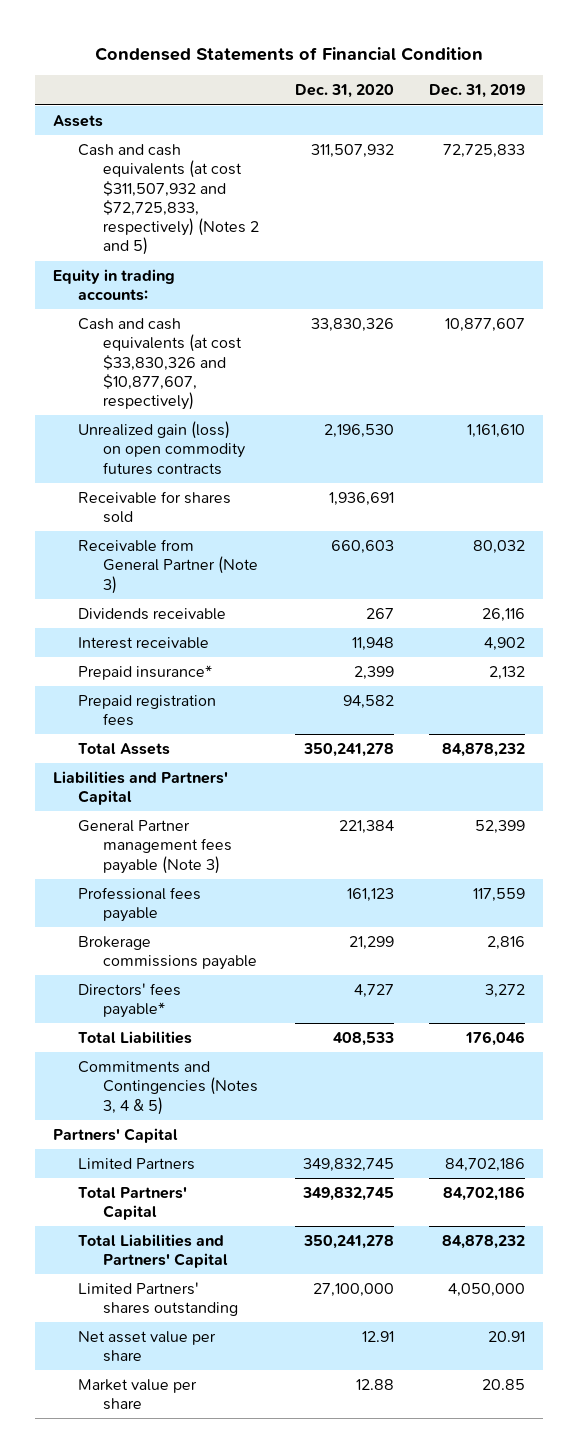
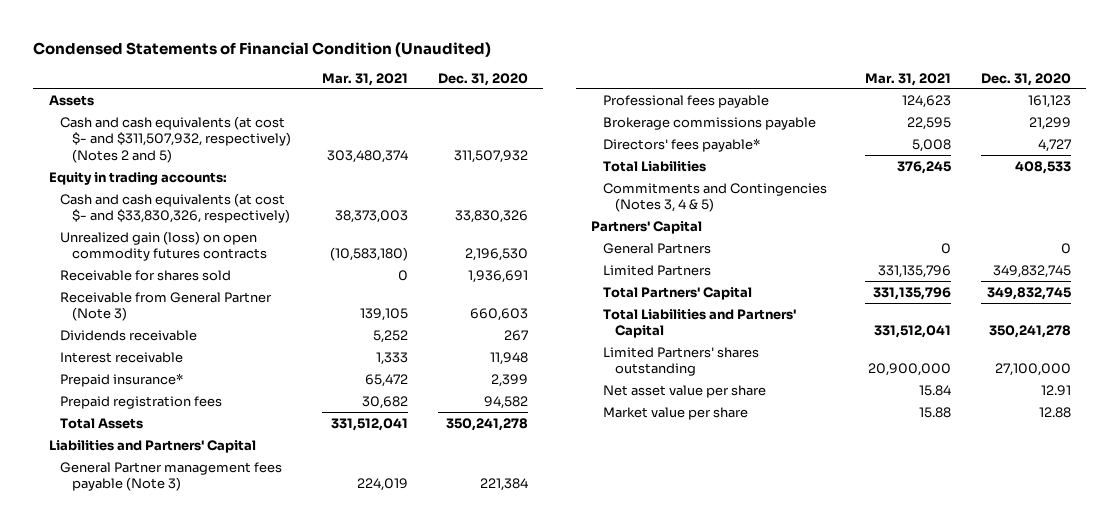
- Condensed Statements of Financial Condition
+ Condensed Statements of Financial Condition (Unaudited)
- | Dec. 31, 2020 | Dec. 31, 2019
+ | Mar. 31, 2021 | Dec. 31, 2020
- Cash and cash equivalents (at cost $311,507,932 and $72,725,833, respectively) (Notes 2 and 5) | 311,507,932 | 72,725,833
+ Cash and cash equivalents (at cost $- and $311,507,932, respectively) (Notes 2 and 5) | 303,480,374 | 311,507,932
- Cash and cash equivalents (at cost $33,830,326 and $10,877,607, respectively) | 33,830,326 | 10,877,607
+ Cash and cash equivalents (at cost $- and $33,830,326, respectively) | 38,373,003 | 33,830,326
+ General Partners | 0 | 0

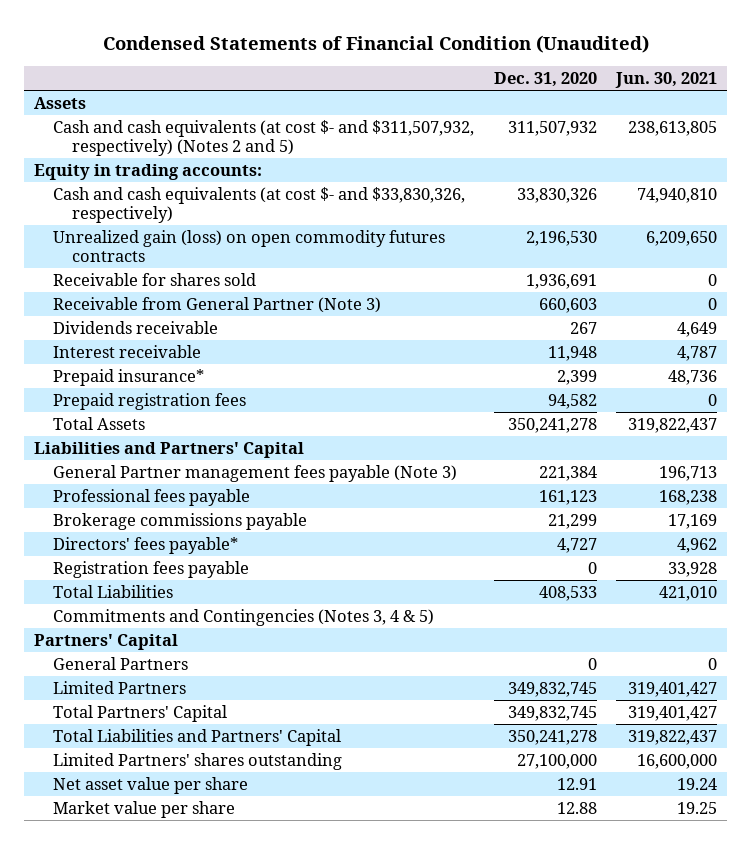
- | Mar. 31, 2021 | Dec. 31, 2020
+ | Dec. 31, 2020 | Jun. 30, 2021
+ Registration fees payable | 0 | 33,928

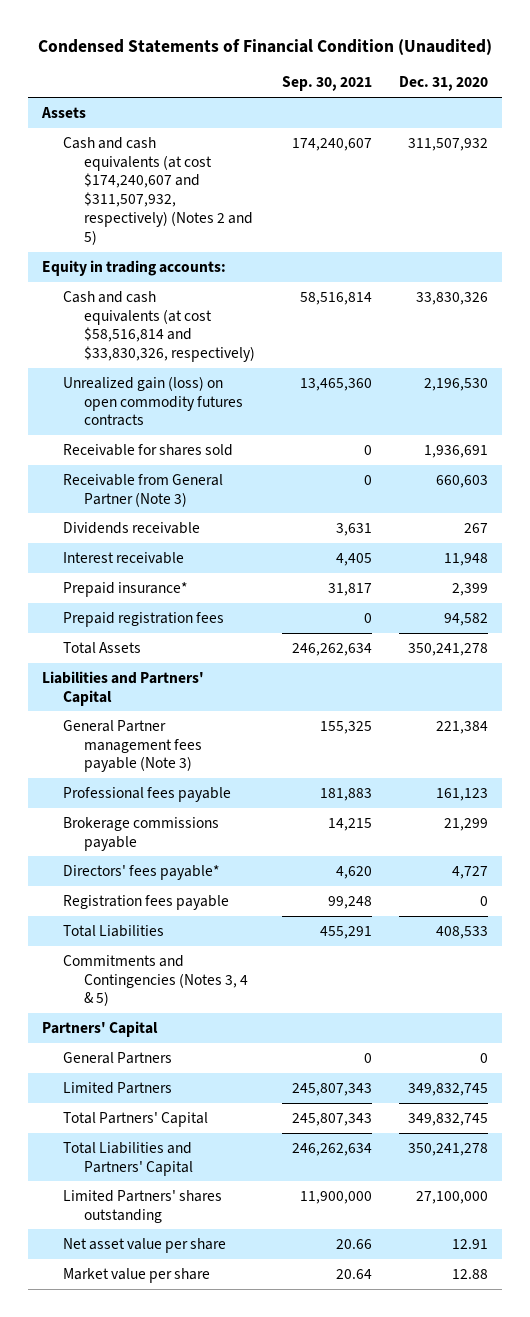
- | Dec. 31, 2020 | Jun. 30, 2021
+ | Sep. 30, 2021 | Dec. 31, 2020
- Cash and cash equivalents (at cost $- and $311,507,932, respectively) (Notes 2 and 5) | 311,507,932 | 238,613,805
+ Cash and cash equivalents (at cost $174,240,607 and $311,507,932, respectively) (Notes 2 and 5) | 174,240,607 | 311,507,932
- Cash and cash equivalents (at cost $- and $33,830,326, respectively) | 33,830,326 | 74,940,810
+ Cash and cash equivalents (at cost $58,516,814 and $33,830,326, respectively) | 58,516,814 | 33,830,326

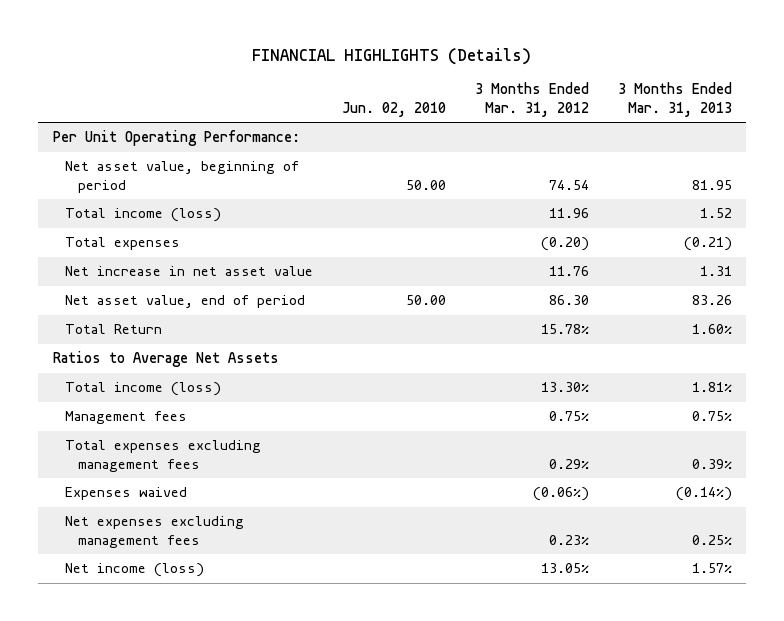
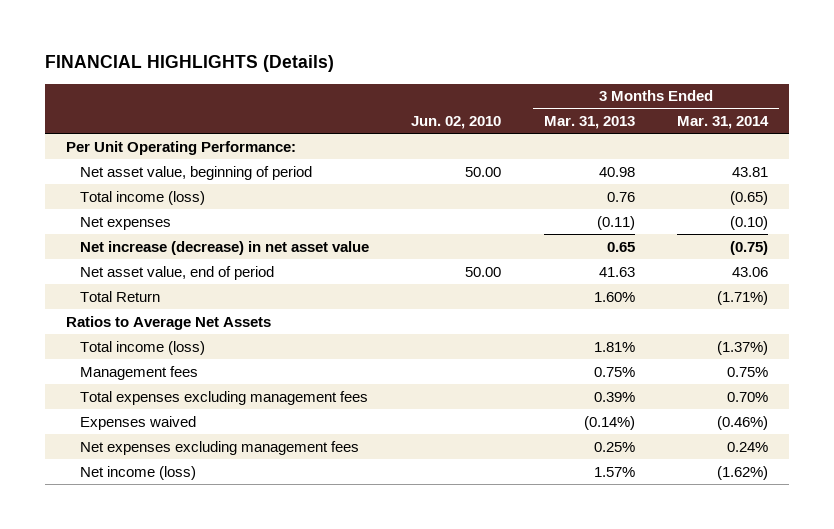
- | Jun. 02, 2010 | 3 Months Ended Mar. 31, 2012 | 3 Months Ended Mar. 31, 2013
+ | Jun. 02, 2010 | 3 Months Ended Mar. 31, 2013 | 3 Months Ended Mar. 31, 2014
- Net asset value, beginning of period | 50.00 | 74.54 | 81.95
- Total income (loss) | | 11.96 | 1.52
- Total expenses | | (0.20) | (0.21)
- Net increase in net asset value | | 11.76 | 1.31
- Net asset value, end of period | 50.00 | 86.30 | 83.26
+ Net asset value, beginning of period | 50.00 | 40.98 | 43.81
+ Total income (loss) | | 0.76 | (0.65)
+ Net expenses | | (0.11) | (0.10)
+ Net increase (decrease) in net asset value | | 0.65 | (0.75)
+ Net asset value, end of period | 50.00 | 41.63 | 43.06

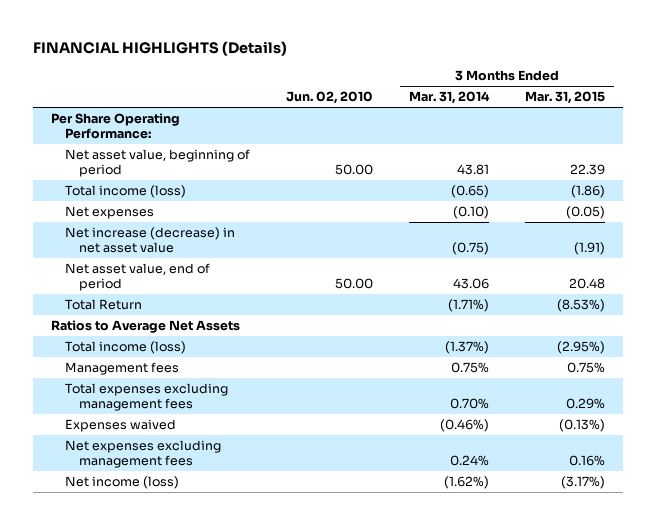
- | Jun. 02, 2010 | 3 Months Ended Mar. 31, 2013 | 3 Months Ended Mar. 31, 2014
+ | Jun. 02, 2010 | 3 Months Ended Mar. 31, 2014 | 3 Months Ended Mar. 31, 2015
- Per Unit Operating Performance:
+ Per Share Operating Performance:

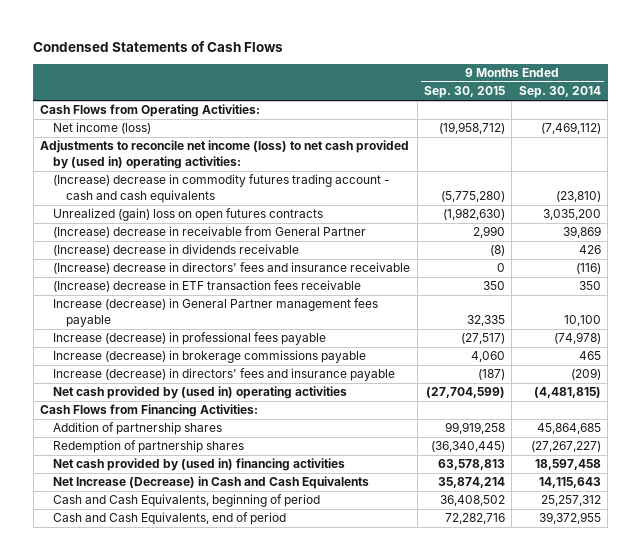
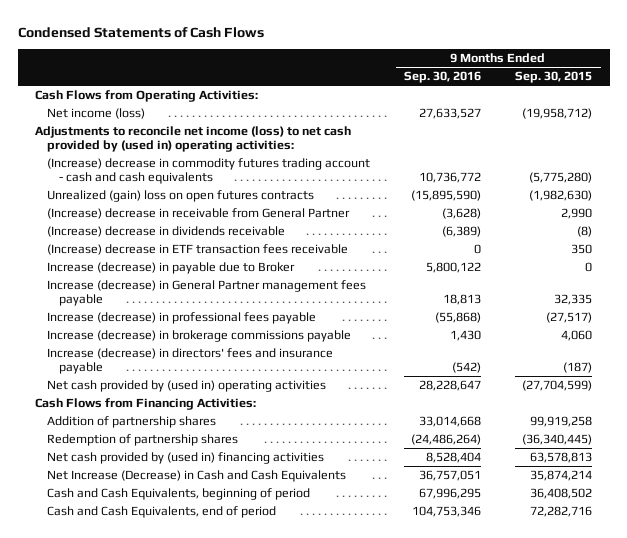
- | 9 Months Ended Sep. 30, 2015 | 9 Months Ended Sep. 30, 2014
+ | 9 Months Ended Sep. 30, 2016 | 9 Months Ended Sep. 30, 2015
- (Increase) decrease in directors' fees and insurance receivable | 0 | (116)
+ Increase (decrease) in payable due to Broker | 5,800,122 | 0

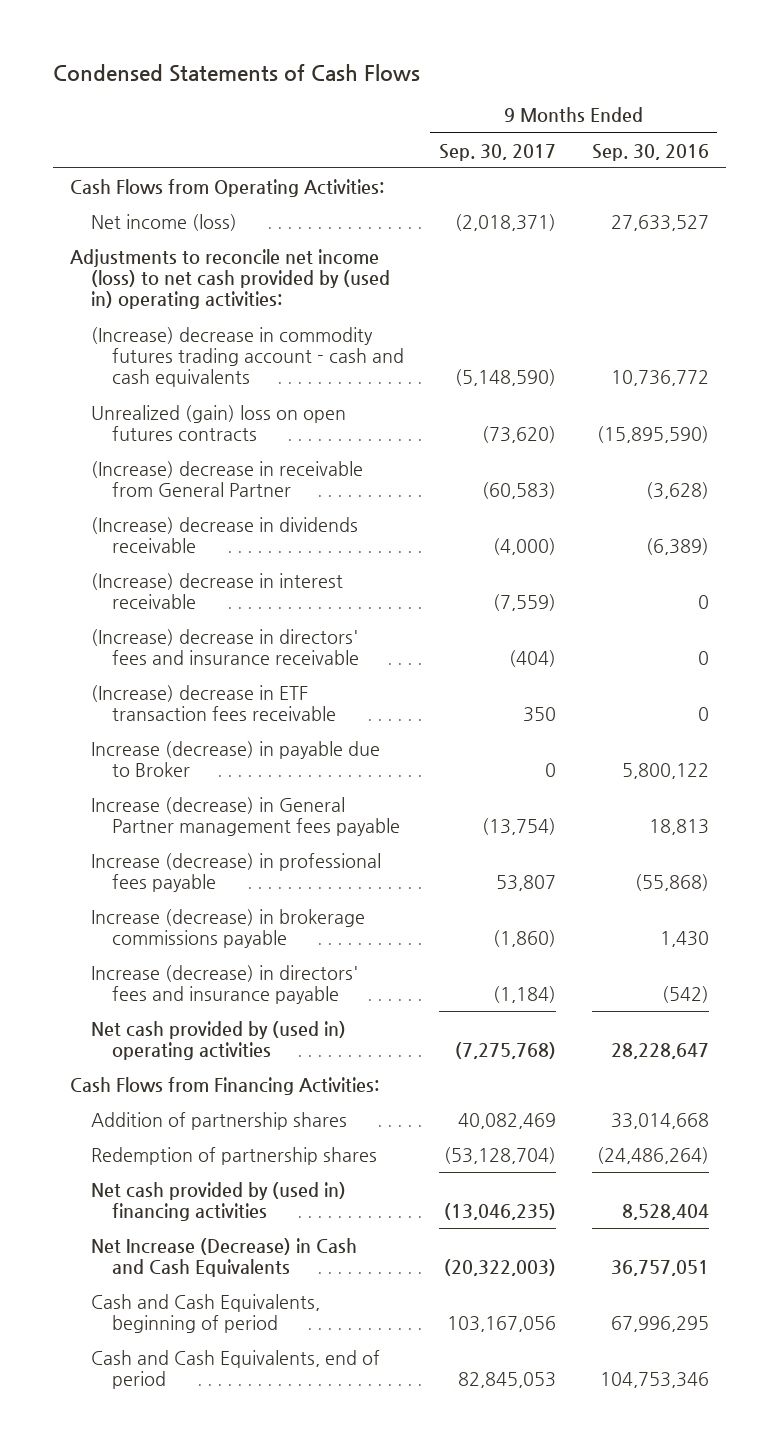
- | 9 Months Ended Sep. 30, 2016 | 9 Months Ended Sep. 30, 2015
+ | 9 Months Ended Sep. 30, 2017 | 9 Months Ended Sep. 30, 2016
+ (Increase) decrease in interest receivable | (7,559) | 0
+ (Increase) decrease in directors' fees and insurance receivable | (404) | 0

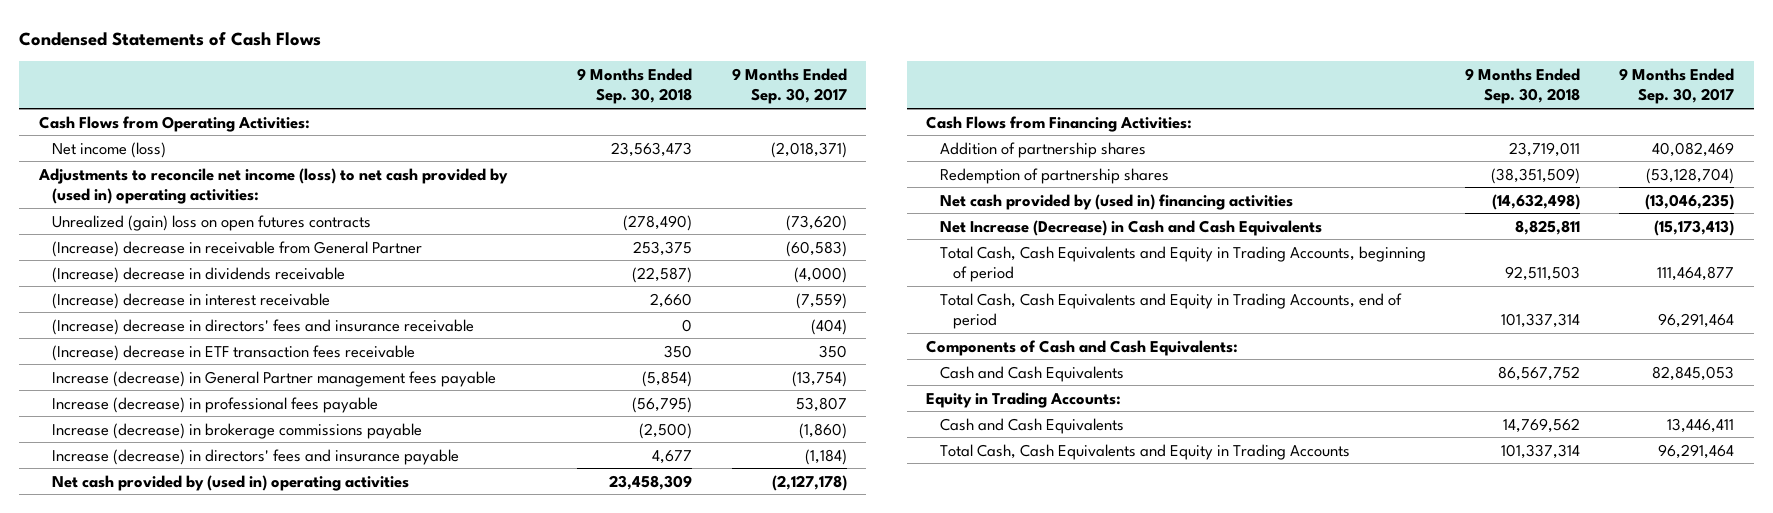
- | 9 Months Ended Sep. 30, 2017 | 9 Months Ended Sep. 30, 2016
+ | 9 Months Ended Sep. 30, 2018 | 9 Months Ended Sep. 30, 2017
- (Increase) decrease in commodity futures trading account - cash and cash equivalents | (5,148,590) | 10,736,772
- Increase (decrease) in payable due to Broker | 0 | 5,800,122
- Net cash provided by (used in) operating activities | (7,275,768) | 28,228,647
+ Net cash provided by (used in) operating activities | 23,458,309 | (2,127,178)
- Net Increase (Decrease) in Cash and Cash Equivalents | (20,322,003) | 36,757,051
- Cash and Cash Equivalents, beginning of period | 103,167,056 | 67,996,295
- Cash and Cash Equivalents, end of period | 82,845,053 | 104,753,346
+ Net Increase (Decrease) in Cash and Cash Equivalents | 8,825,811 | (15,173,413)
+ Total Cash, Cash Equivalents and Equity in Trading Accounts, beginning of period | 92,511,503 | 111,464,877
+ Total Cash, Cash Equivalents and Equity in Trading Accounts, end of period | 101,337,314 | 96,291,464
+ Components of Cash and Cash Equivalents:
+ Cash and Cash Equivalents | 86,567,752 | 82,845,053
+ Equity in Trading Accounts:
+ Cash and Cash Equivalents | 14,769,562 | 13,446,411
+ Total Cash, Cash Equivalents and Equity in Trading Accounts | 101,337,314 | 96,291,464

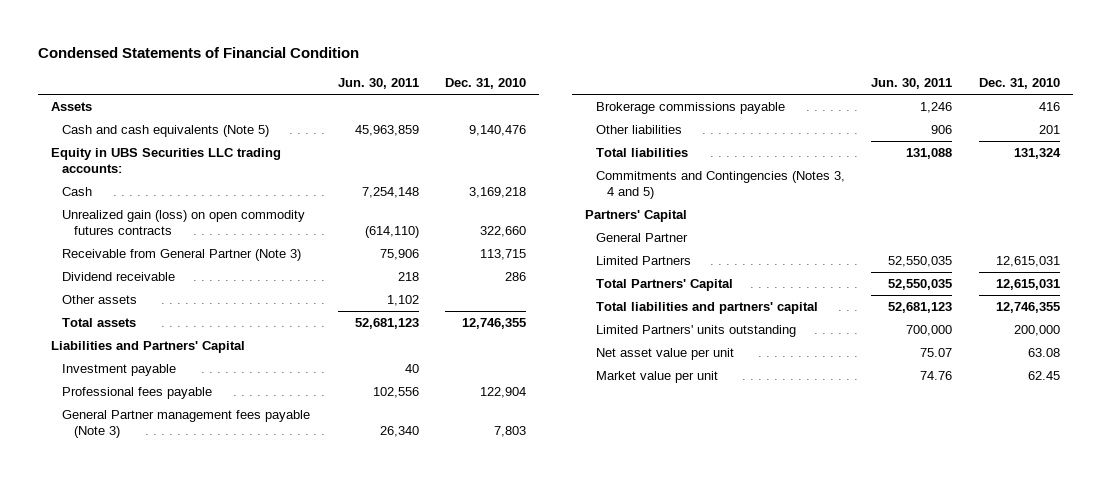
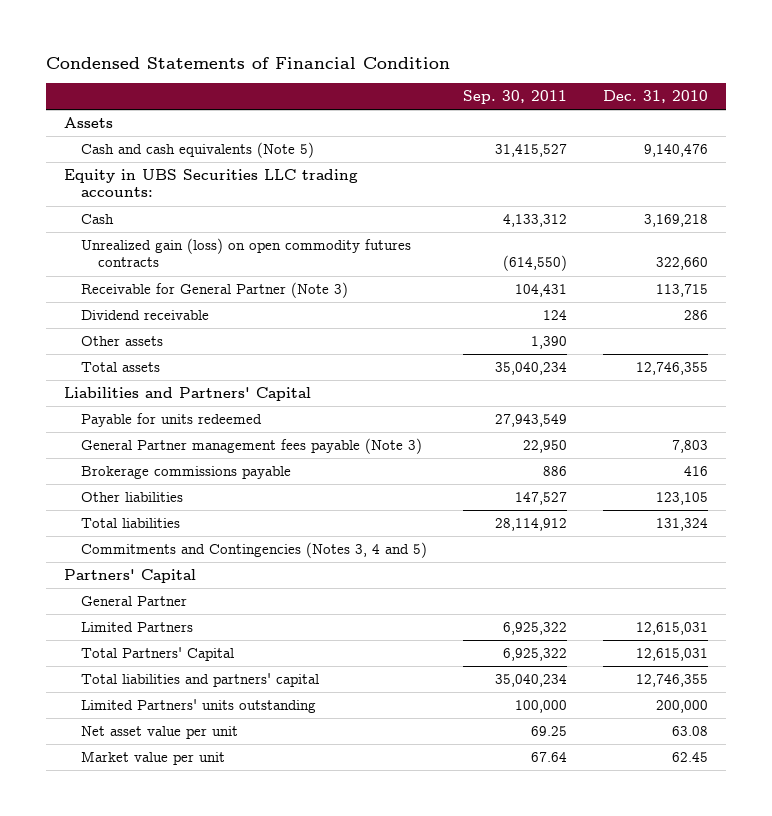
- | Jun. 30, 2011 | Dec. 31, 2010
+ | Sep. 30, 2011 | Dec. 31, 2010
- Receivable from General Partner (Note 3) | 75,906 | 113,715
+ Receivable for General Partner (Note 3) | 104,431 | 113,715
- Investment payable | 40 |
- Professional fees payable | 102,556 | 122,904
+ Payable for units redeemed | 27,943,549 |
- Other liabilities | 906 | 201
+ Other liabilities | 147,527 | 123,105

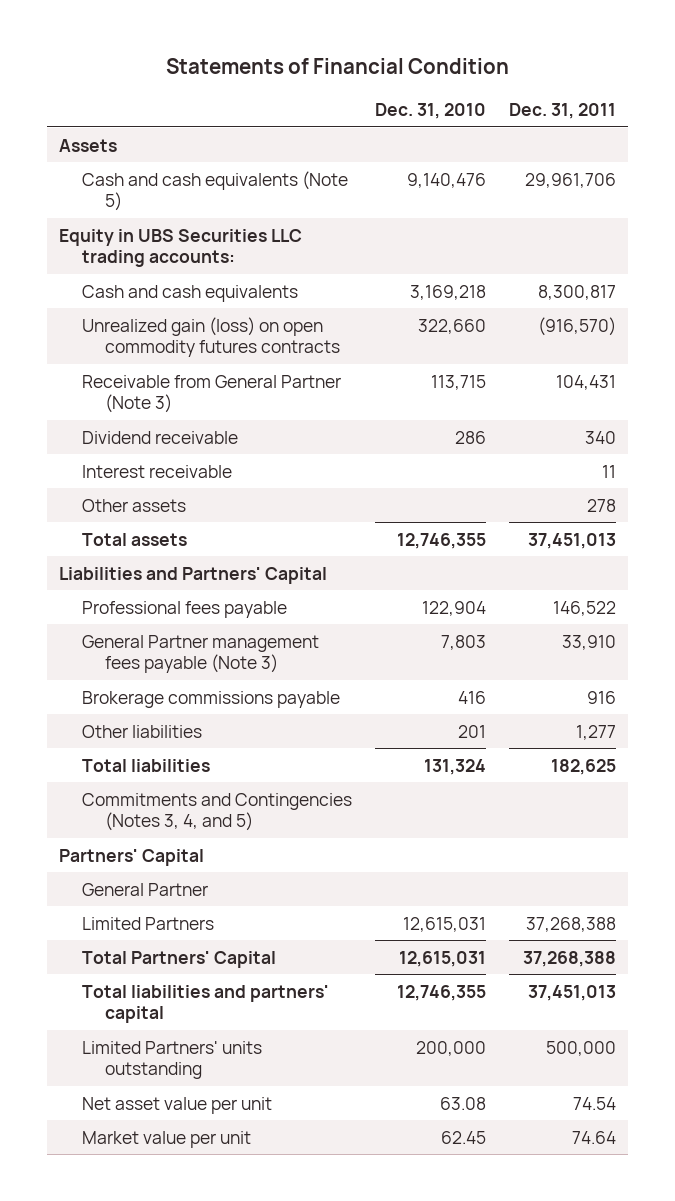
- Condensed Statements of Financial Condition
+ Statements of Financial Condition
- | Sep. 30, 2011 | Dec. 31, 2010
+ | Dec. 31, 2010 | Dec. 31, 2011
- Cash | 4,133,312 | 3,169,218
+ Cash and cash equivalents | 3,169,218 | 8,300,817
- Receivable for General Partner (Note 3) | 104,431 | 113,715
+ Receivable from General Partner (Note 3) | 113,715 | 104,431
+ Interest receivable | | 11
- Payable for units redeemed | 27,943,549 |
+ Professional fees payable | 122,904 | 146,522
- Other liabilities | 147,527 | 123,105
+ Other liabilities | 201 | 1,277
- Commitments and Contingencies (Notes 3, 4 and 5)
+ Commitments and Contingencies (Notes 3, 4, and 5)

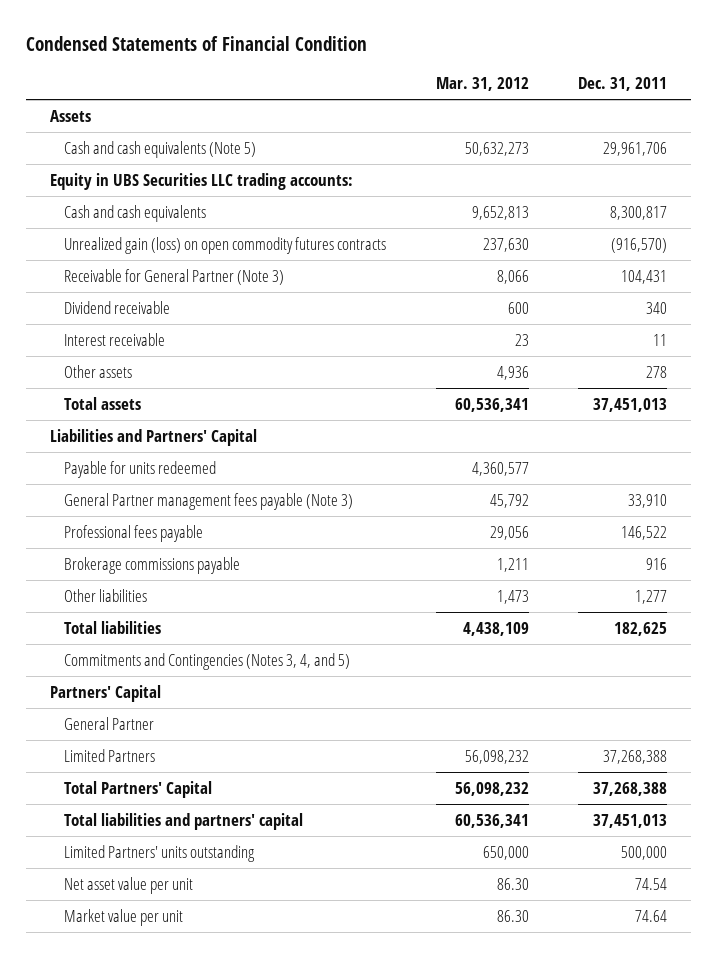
- Statements of Financial Condition
+ Condensed Statements of Financial Condition
- | Dec. 31, 2010 | Dec. 31, 2011
+ | Mar. 31, 2012 | Dec. 31, 2011
- Receivable from General Partner (Note 3) | 113,715 | 104,431
+ Receivable for General Partner (Note 3) | 8,066 | 104,431
+ Payable for units redeemed | 4,360,577 |
moved down: Professional fees payable | 29,056 | 146,522

